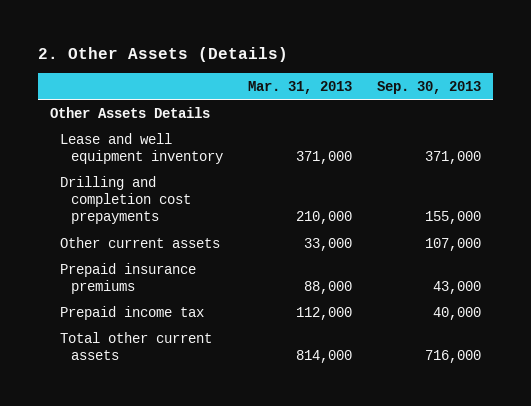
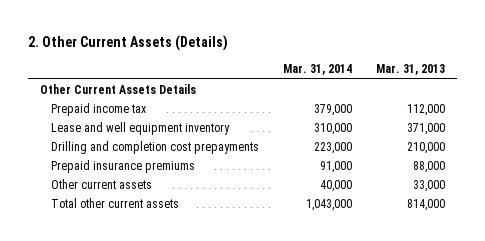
- 2. Other Assets (Details)
+ 2. Other Current Assets (Details)
- | Mar. 31, 2013 | Sep. 30, 2013
+ | Mar. 31, 2014 | Mar. 31, 2013
- Other Assets Details
+ Other Current Assets Details
moved up: Prepaid income tax | 379,000 | 112,000
moved down: Other current assets | 40,000 | 33,000

